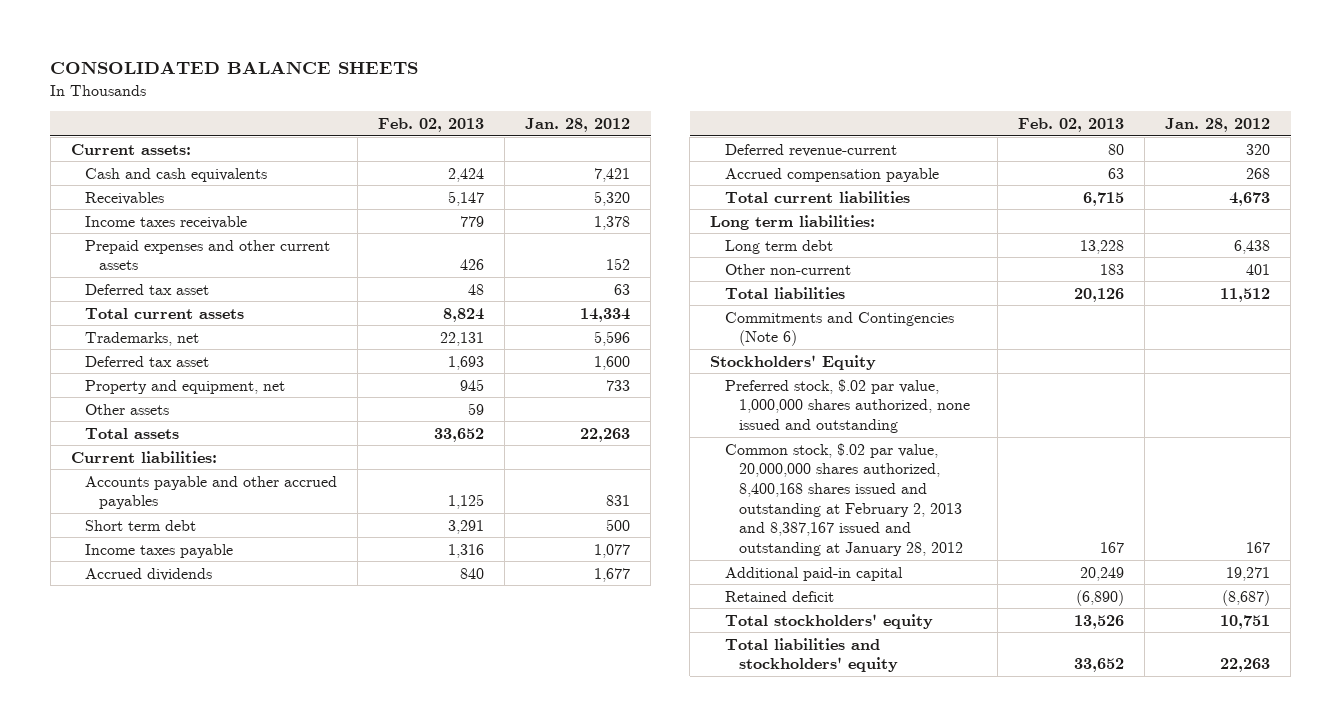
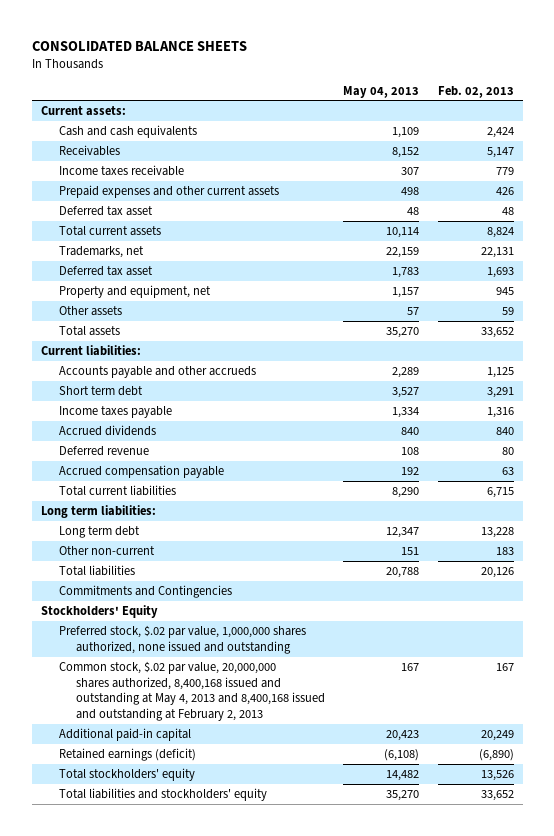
- | Feb. 02, 2013 | Jan. 28, 2012
+ | May 04, 2013 | Feb. 02, 2013
- Accounts payable and other accrued payables | 1,125 | 831
+ Accounts payable and other accrueds | 2,289 | 1,125
- Deferred revenue-current | 80 | 320
+ Deferred revenue | 108 | 80
- Commitments and Contingencies (Note 6)
+ Commitments and Contingencies
- Common stock, $.02 par value, 20,000,000 shares authorized, 8,400,168 shares issued and outstanding at February 2, 2013 and 8,387,167 issued and outstanding at January 28, 2012 | 167 | 167
+ Common stock, $.02 par value, 20,000,000 shares authorized, 8,400,168 issued and outstanding at May 4, 2013 and 8,400,168 issued and outstanding at February 2, 2013 | 167 | 167
- Retained deficit | (6,890) | (8,687)
+ Retained earnings (deficit) | (6,108) | (6,890)

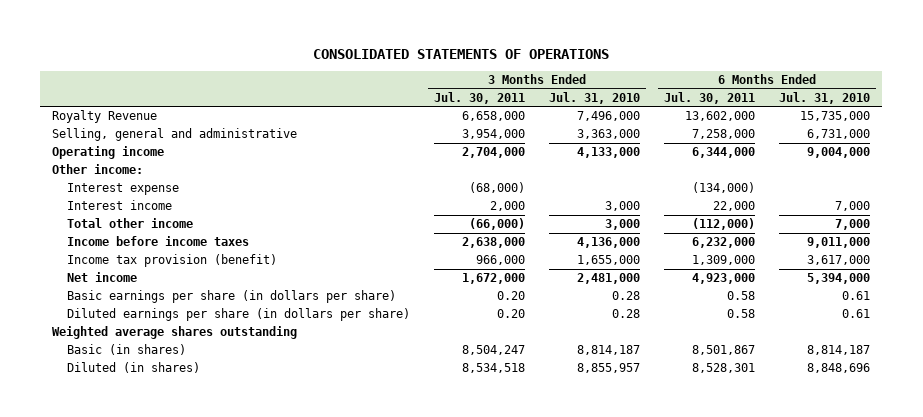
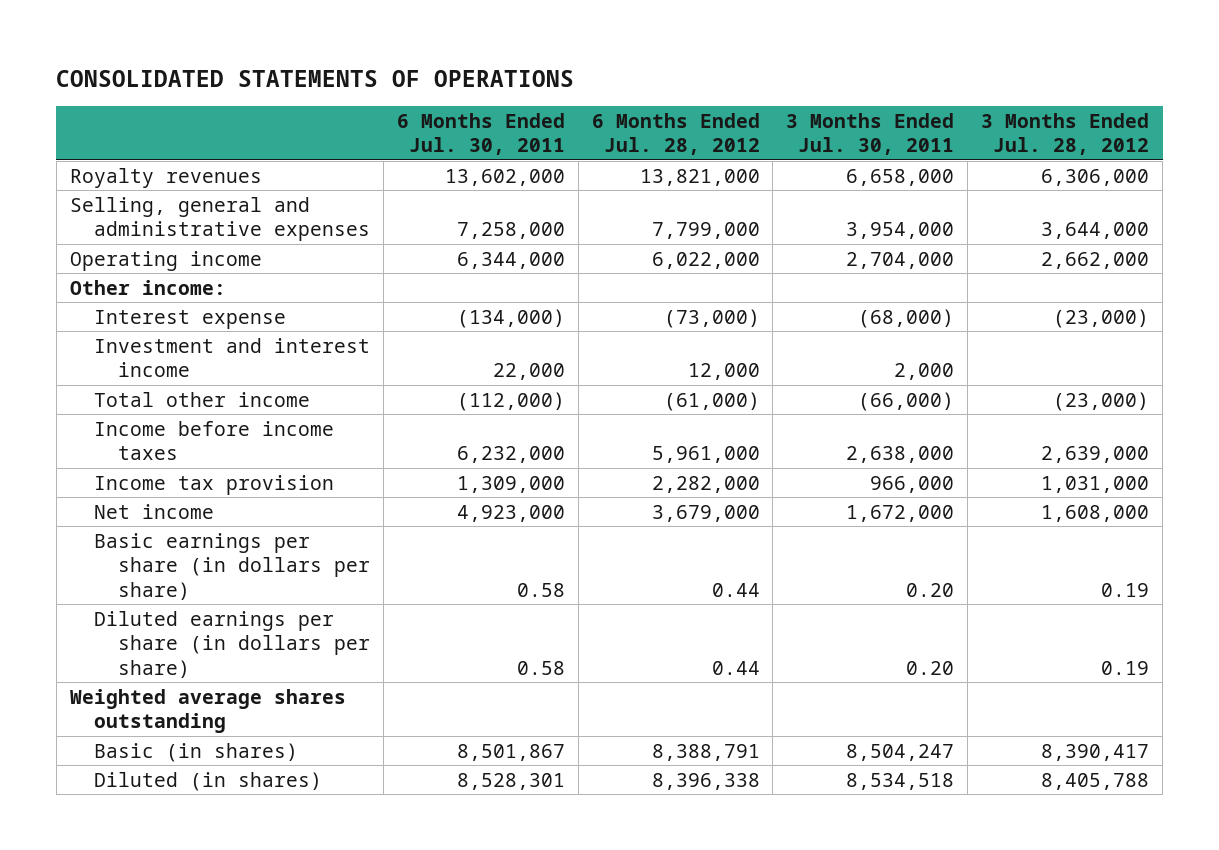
- | 3 Months Ended Jul. 30, 2011 | 3 Months Ended Jul. 31, 2010 | 6 Months Ended Jul. 30, 2011 | 6 Months Ended Jul. 31, 2010
+ | 6 Months Ended Jul. 30, 2011 | 6 Months Ended Jul. 28, 2012 | 3 Months Ended Jul. 30, 2011 | 3 Months Ended Jul. 28, 2012
- Royalty Revenue | 6,658,000 | 7,496,000 | 13,602,000 | 15,735,000
- Selling, general and administrative | 3,954,000 | 3,363,000 | 7,258,000 | 6,731,000
+ Royalty revenues | 13,602,000 | 13,821,000 | 6,658,000 | 6,306,000
+ Selling, general and administrative expenses | 7,258,000 | 7,799,000 | 3,954,000 | 3,644,000
- Interest income | 2,000 | 3,000 | 22,000 | 7,000
+ Investment and interest income | 22,000 | 12,000 | 2,000 |
- Income tax provision (benefit) | 966,000 | 1,655,000 | 1,309,000 | 3,617,000
+ Income tax provision | 1,309,000 | 2,282,000 | 966,000 | 1,031,000

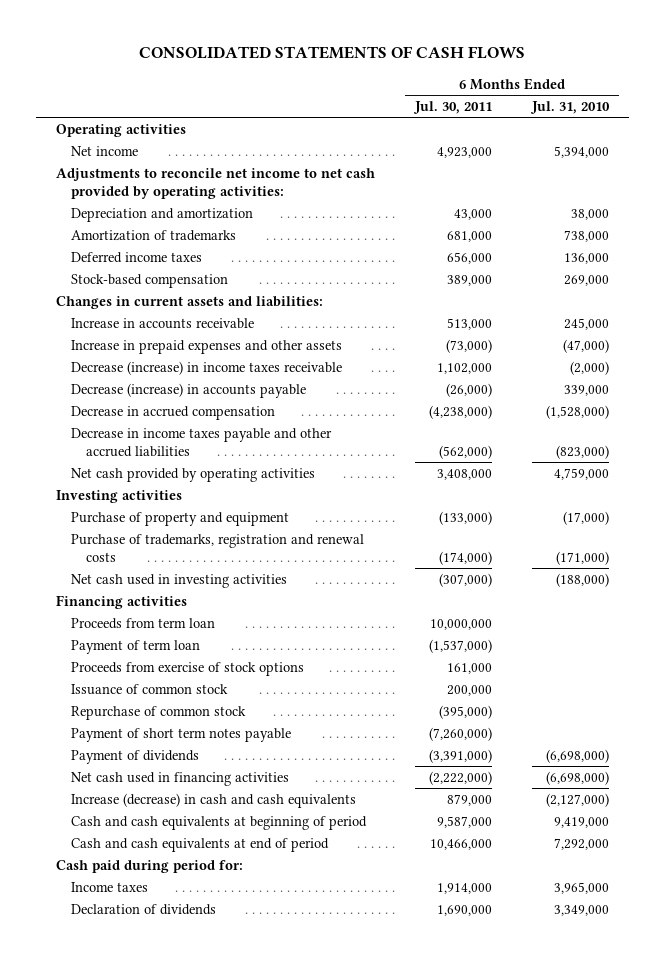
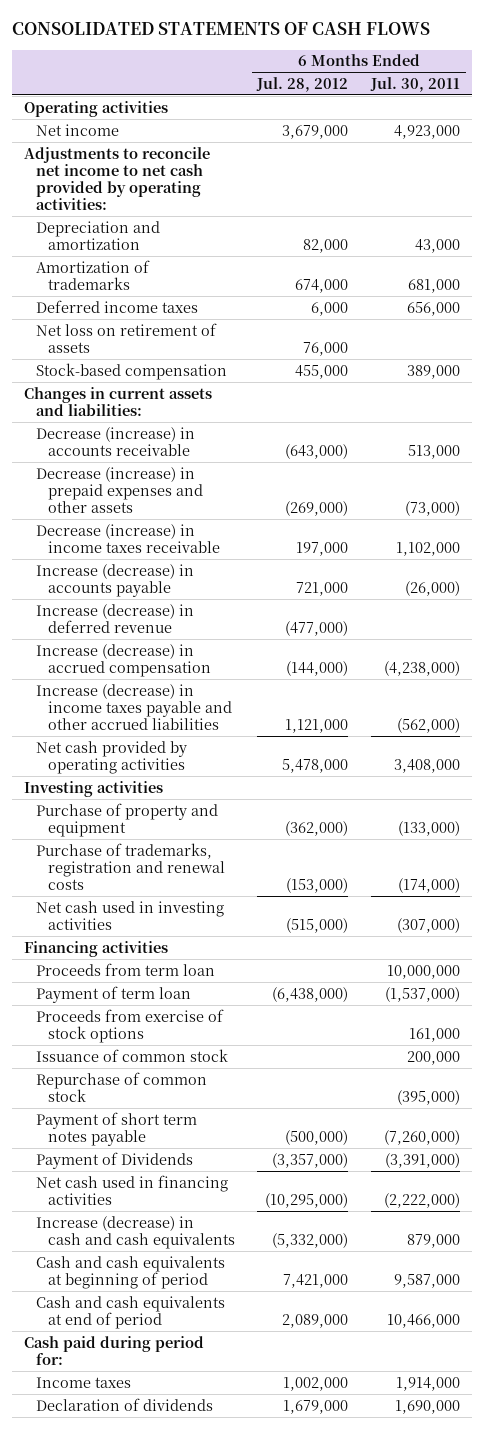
- | 6 Months Ended Jul. 30, 2011 | 6 Months Ended Jul. 31, 2010
+ | 6 Months Ended Jul. 28, 2012 | 6 Months Ended Jul. 30, 2011
+ Net loss on retirement of assets | 76,000 |
- Increase in accounts receivable | 513,000 | 245,000
- Increase in prepaid expenses and other assets | (73,000) | (47,000)
+ Decrease (increase) in accounts receivable | (643,000) | 513,000
+ Decrease (increase) in prepaid expenses and other assets | (269,000) | (73,000)
- Decrease (increase) in accounts payable | (26,000) | 339,000
- Decrease in accrued compensation | (4,238,000) | (1,528,000)
- Decrease in income taxes payable and other accrued liabilities | (562,000) | (823,000)
+ Increase (decrease) in accounts payable | 721,000 | (26,000)
+ Increase (decrease) in deferred revenue | (477,000) |
+ Increase (decrease) in accrued compensation | (144,000) | (4,238,000)
+ Increase (decrease) in income taxes payable and other accrued liabilities | 1,121,000 | (562,000)
- Payment of dividends | (3,391,000) | (6,698,000)
+ Payment of Dividends | (3,357,000) | (3,391,000)

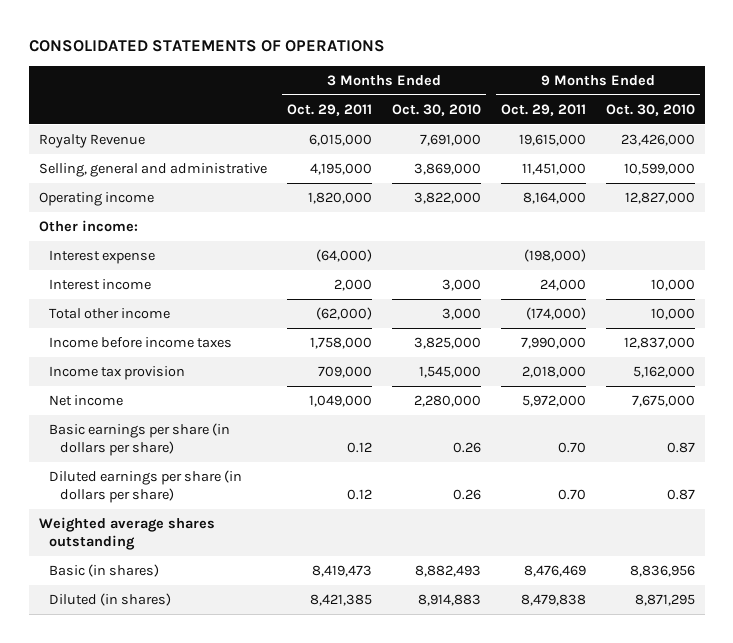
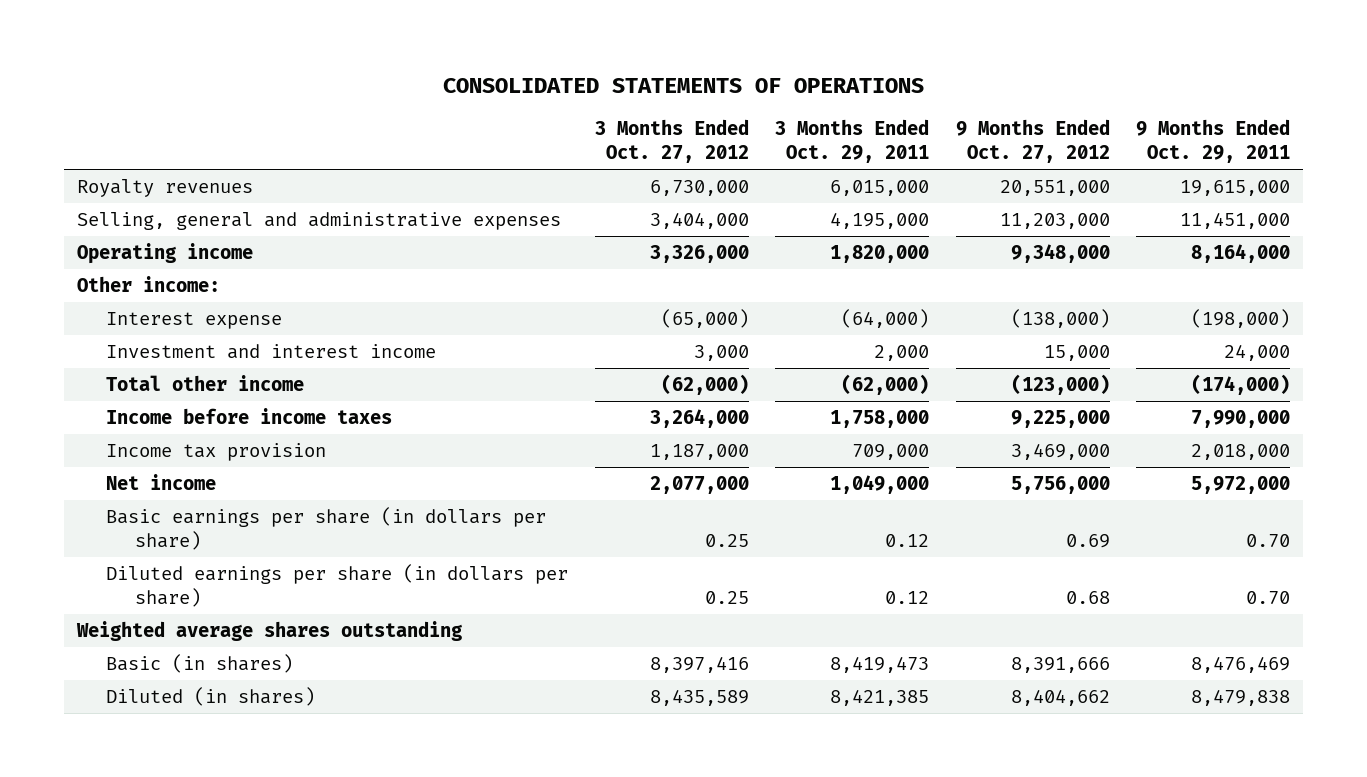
- | 3 Months Ended Oct. 29, 2011 | 3 Months Ended Oct. 30, 2010 | 9 Months Ended Oct. 29, 2011 | 9 Months Ended Oct. 30, 2010
+ | 3 Months Ended Oct. 27, 2012 | 3 Months Ended Oct. 29, 2011 | 9 Months Ended Oct. 27, 2012 | 9 Months Ended Oct. 29, 2011
- Royalty Revenue | 6,015,000 | 7,691,000 | 19,615,000 | 23,426,000
- Selling, general and administrative | 4,195,000 | 3,869,000 | 11,451,000 | 10,599,000
+ Royalty revenues | 6,730,000 | 6,015,000 | 20,551,000 | 19,615,000
+ Selling, general and administrative expenses | 3,404,000 | 4,195,000 | 11,203,000 | 11,451,000
- Interest income | 2,000 | 3,000 | 24,000 | 10,000
+ Investment and interest income | 3,000 | 2,000 | 15,000 | 24,000

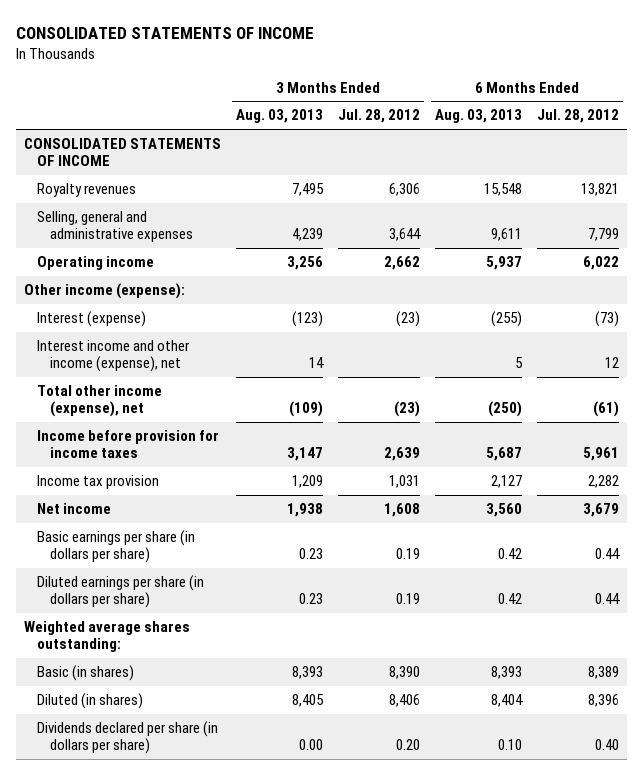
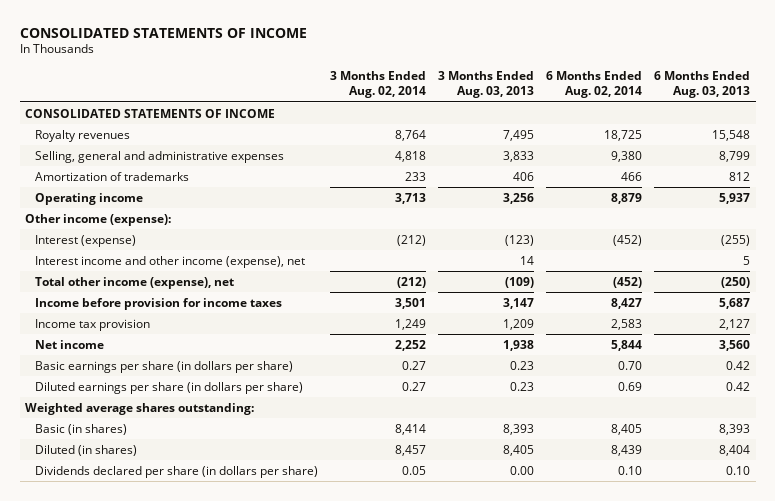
- | 3 Months Ended Aug. 03, 2013 | 3 Months Ended Jul. 28, 2012 | 6 Months Ended Aug. 03, 2013 | 6 Months Ended Jul. 28, 2012
+ | 3 Months Ended Aug. 02, 2014 | 3 Months Ended Aug. 03, 2013 | 6 Months Ended Aug. 02, 2014 | 6 Months Ended Aug. 03, 2013
- Selling, general and administrative expenses | 4,239 | 3,644 | 9,611 | 7,799
+ Selling, general and administrative expenses | 4,818 | 3,833 | 9,380 | 8,799
+ Amortization of trademarks | 233 | 406 | 466 | 812

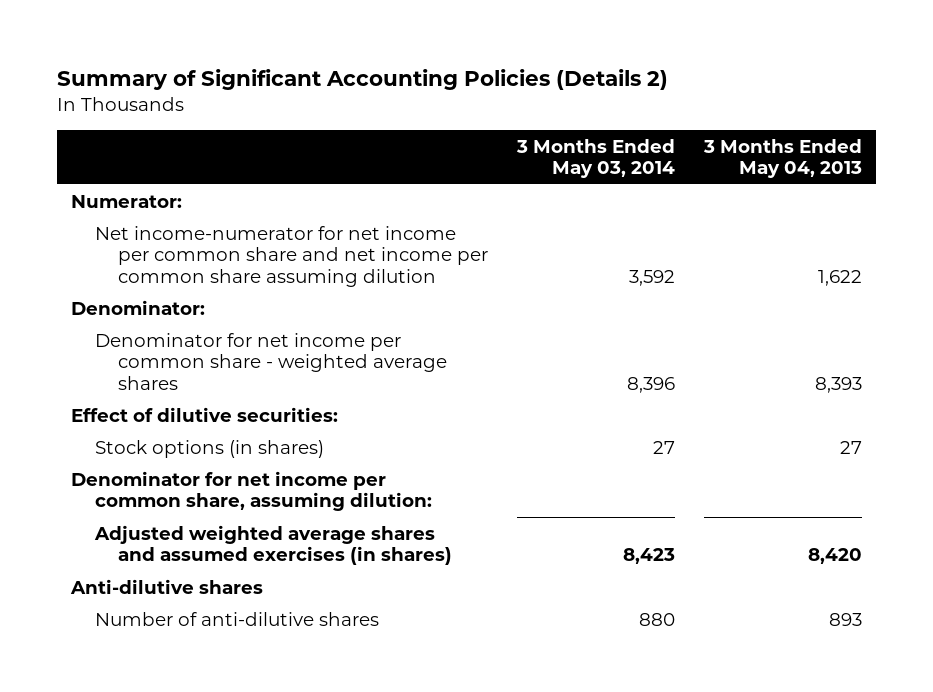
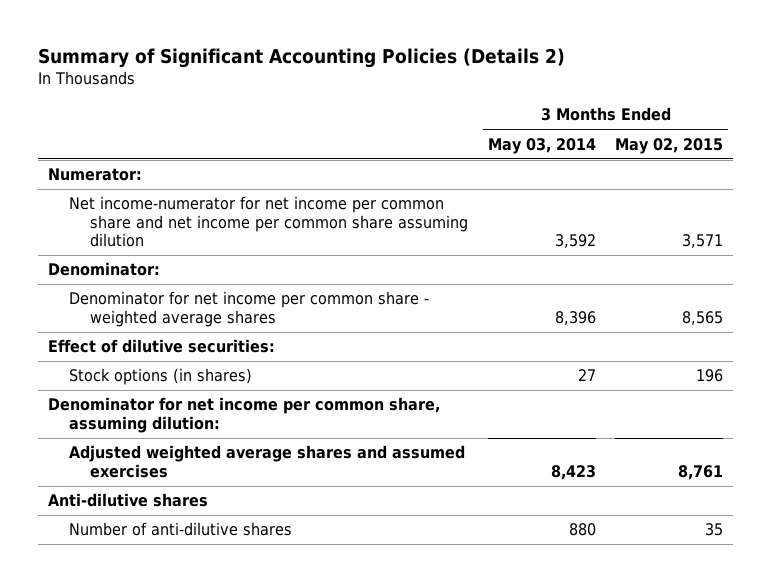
- | 3 Months Ended May 03, 2014 | 3 Months Ended May 04, 2013
+ | 3 Months Ended May 03, 2014 | 3 Months Ended May 02, 2015
- Adjusted weighted average shares and assumed exercises (in shares) | 8,423 | 8,420
+ Adjusted weighted average shares and assumed exercises | 8,423 | 8,761

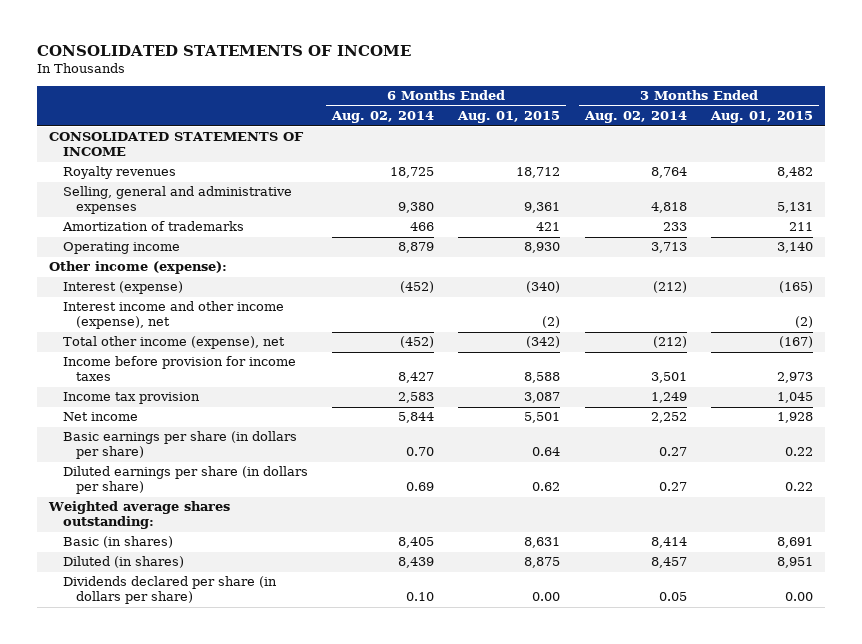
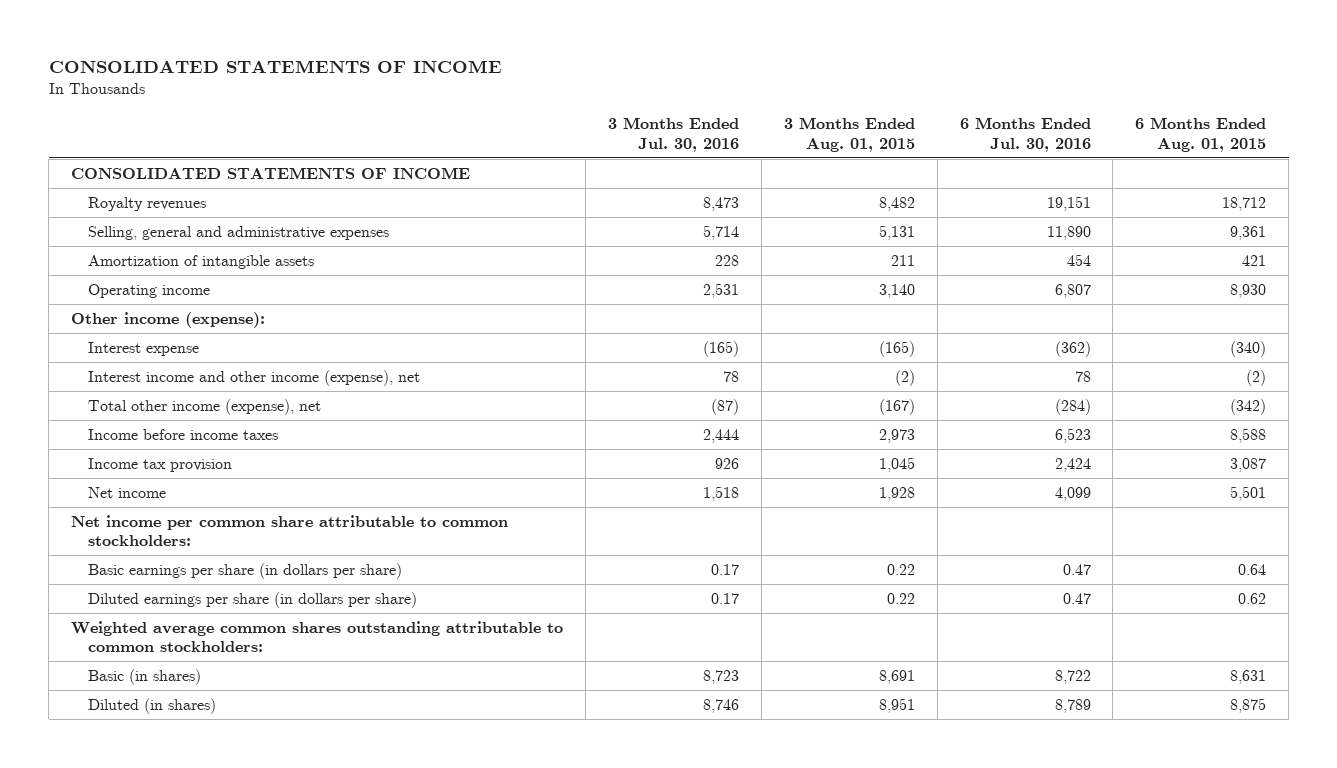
- | 6 Months Ended Aug. 02, 2014 | 6 Months Ended Aug. 01, 2015 | 3 Months Ended Aug. 02, 2014 | 3 Months Ended Aug. 01, 2015
+ | 3 Months Ended Jul. 30, 2016 | 3 Months Ended Aug. 01, 2015 | 6 Months Ended Jul. 30, 2016 | 6 Months Ended Aug. 01, 2015
- Amortization of trademarks | 466 | 421 | 233 | 211
+ Amortization of intangible assets | 228 | 211 | 454 | 421
- Interest (expense) | (452) | (340) | (212) | (165)
+ Interest expense | (165) | (165) | (362) | (340)
- Income before provision for income taxes | 8,427 | 8,588 | 3,501 | 2,973
+ Income before income taxes | 2,444 | 2,973 | 6,523 | 8,588
+ Net income per common share attributable to common stockholders:
- Weighted average shares outstanding:
+ Weighted average common shares outstanding attributable to common stockholders:
- Dividends declared per share (in dollars per share) | 0.10 | 0.00 | 0.05 | 0.00

